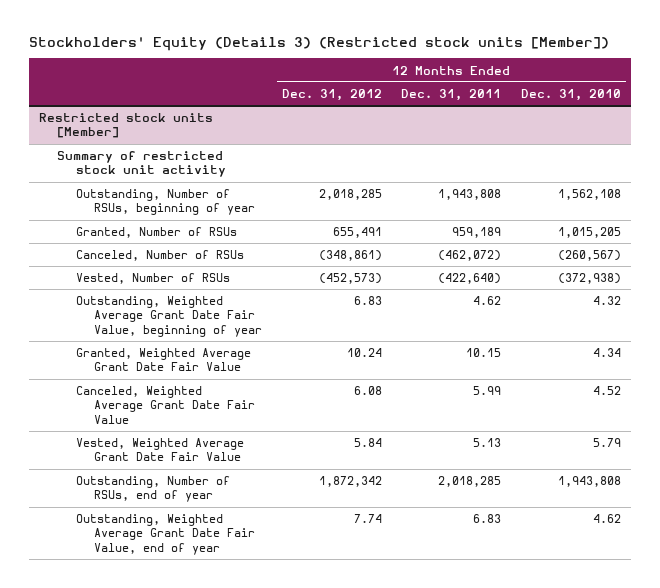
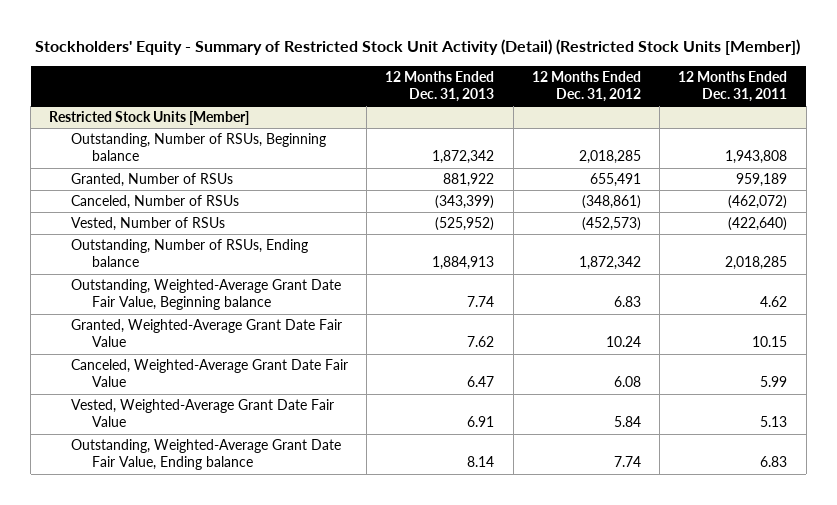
- Stockholders' Equity (Details 3) (Restricted stock units [Member])
+ Stockholders' Equity - Summary of Restricted Stock Unit Activity (Detail) (Restricted Stock Units [Member])
- | 12 Months Ended Dec. 31, 2012 | 12 Months Ended Dec. 31, 2011 | 12 Months Ended Dec. 31, 2010
+ | 12 Months Ended Dec. 31, 2013 | 12 Months Ended Dec. 31, 2012 | 12 Months Ended Dec. 31, 2011
- Restricted stock units [Member]
- Summary of restricted stock unit activity
- Outstanding, Number of RSUs, beginning of year | 2,018,285 | 1,943,808 | 1,562,108
+ Restricted Stock Units [Member]
+ Outstanding, Number of RSUs, Beginning balance | 1,872,342 | 2,018,285 | 1,943,808
- Outstanding, Weighted Average Grant Date Fair Value, beginning of year | 6.83 | 4.62 | 4.32
- Granted, Weighted Average Grant Date Fair Value | 10.24 | 10.15 | 4.34
- Canceled, Weighted Average Grant Date Fair Value | 6.08 | 5.99 | 4.52
- Vested, Weighted Average Grant Date Fair Value | 5.84 | 5.13 | 5.79
- Outstanding, Number of RSUs, end of year | 1,872,342 | 2,018,285 | 1,943,808
- Outstanding, Weighted Average Grant Date Fair Value, end of year | 7.74 | 6.83 | 4.62
+ Outstanding, Number of RSUs, Ending balance | 1,884,913 | 1,872,342 | 2,018,285
+ Outstanding, Weighted-Average Grant Date Fair Value, Beginning balance | 7.74 | 6.83 | 4.62
+ Granted, Weighted-Average Grant Date Fair Value | 7.62 | 10.24 | 10.15
+ Canceled, Weighted-Average Grant Date Fair Value | 6.47 | 6.08 | 5.99
+ Vested, Weighted-Average Grant Date Fair Value | 6.91 | 5.84 | 5.13
+ Outstanding, Weighted-Average Grant Date Fair Value, Ending balance | 8.14 | 7.74 | 6.83

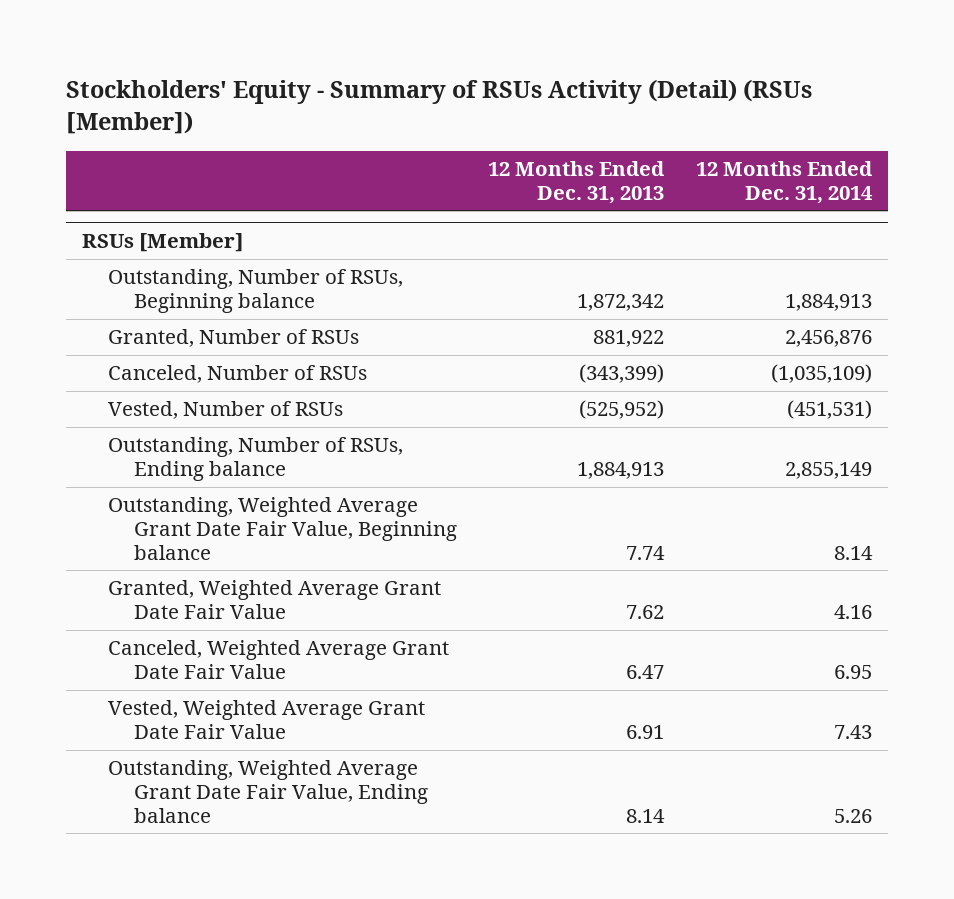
- Stockholders' Equity - Summary of Restricted Stock Unit Activity (Detail) (Restricted Stock Units [Member])
+ Stockholders' Equity - Summary of RSUs Activity (Detail) (RSUs [Member])
- | 12 Months Ended Dec. 31, 2013 | 12 Months Ended Dec. 31, 2012 | 12 Months Ended Dec. 31, 2011
+ | 12 Months Ended Dec. 31, 2013 | 12 Months Ended Dec. 31, 2014
- Restricted Stock Units [Member]
+ RSUs [Member]
- Outstanding, Weighted-Average Grant Date Fair Value, Beginning balance | 7.74 | 6.83 | 4.62
- Granted, Weighted-Average Grant Date Fair Value | 7.62 | 10.24 | 10.15
- Canceled, Weighted-Average Grant Date Fair Value | 6.47 | 6.08 | 5.99
- Vested, Weighted-Average Grant Date Fair Value | 6.91 | 5.84 | 5.13
- Outstanding, Weighted-Average Grant Date Fair Value, Ending balance | 8.14 | 7.74 | 6.83
+ Outstanding, Weighted Average Grant Date Fair Value, Beginning balance | 7.74 | 8.14
+ Granted, Weighted Average Grant Date Fair Value | 7.62 | 4.16
+ Canceled, Weighted Average Grant Date Fair Value | 6.47 | 6.95
+ Vested, Weighted Average Grant Date Fair Value | 6.91 | 7.43
+ Outstanding, Weighted Average Grant Date Fair Value, Ending balance | 8.14 | 5.26

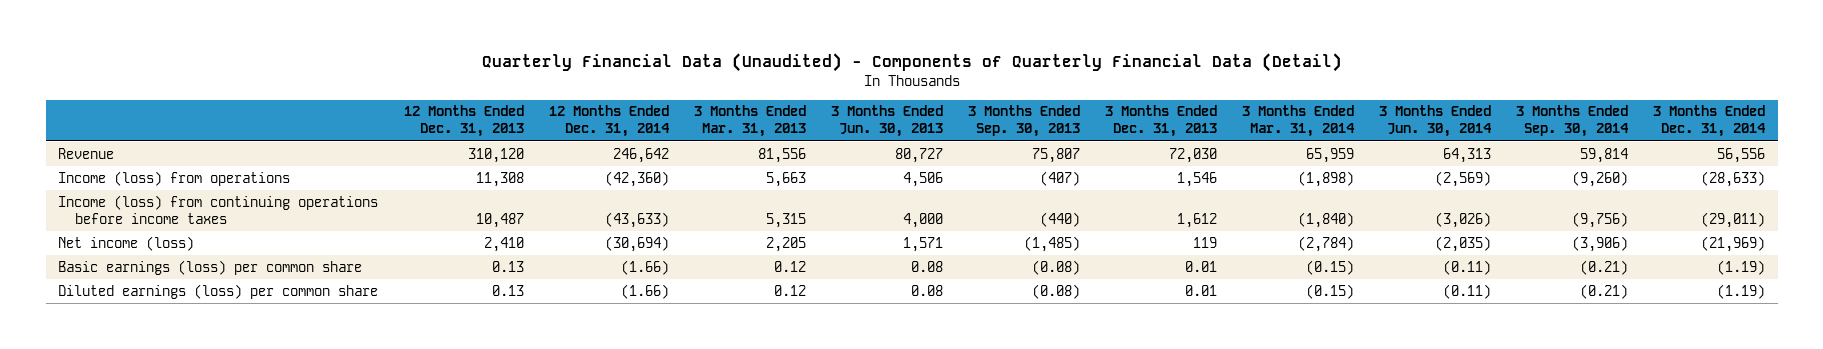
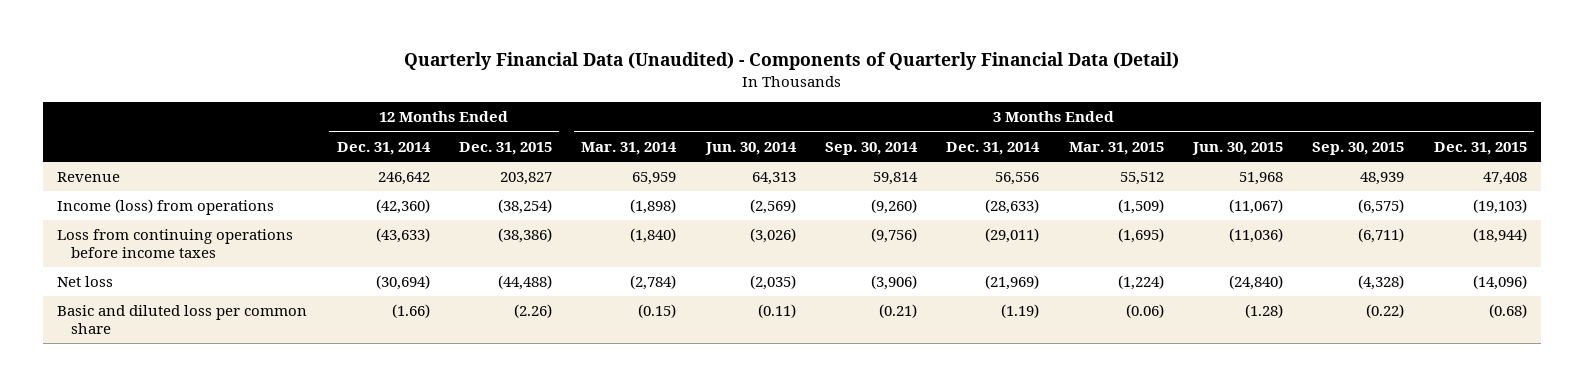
- | 12 Months Ended Dec. 31, 2013 | 12 Months Ended Dec. 31, 2014 | 3 Months Ended Mar. 31, 2013 | 3 Months Ended Jun. 30, 2013 | 3 Months Ended Sep. 30, 2013 | 3 Months Ended Dec. 31, 2013 | 3 Months Ended Mar. 31, 2014 | 3 Months Ended Jun. 30, 2014 | 3 Months Ended Sep. 30, 2014 | 3 Months Ended Dec. 31, 2014
+ | 12 Months Ended Dec. 31, 2014 | 12 Months Ended Dec. 31, 2015 | 3 Months Ended Mar. 31, 2014 | 3 Months Ended Jun. 30, 2014 | 3 Months Ended Sep. 30, 2014 | 3 Months Ended Dec. 31, 2014 | 3 Months Ended Mar. 31, 2015 | 3 Months Ended Jun. 30, 2015 | 3 Months Ended Sep. 30, 2015 | 3 Months Ended Dec. 31, 2015
- Income (loss) from continuing operations before income taxes | 10,487 | (43,633) | 5,315 | 4,000 | (440) | 1,612 | (1,840) | (3,026) | (9,756) | (29,011)
- Net income (loss) | 2,410 | (30,694) | 2,205 | 1,571 | (1,485) | 119 | (2,784) | (2,035) | (3,906) | (21,969)
- Basic earnings (loss) per common share | 0.13 | (1.66) | 0.12 | 0.08 | (0.08) | 0.01 | (0.15) | (0.11) | (0.21) | (1.19)
- Diluted earnings (loss) per common share | 0.13 | (1.66) | 0.12 | 0.08 | (0.08) | 0.01 | (0.15) | (0.11) | (0.21) | (1.19)
+ Loss from continuing operations before income taxes | (43,633) | (38,386) | (1,840) | (3,026) | (9,756) | (29,011) | (1,695) | (11,036) | (6,711) | (18,944)
+ Net loss | (30,694) | (44,488) | (2,784) | (2,035) | (3,906) | (21,969) | (1,224) | (24,840) | (4,328) | (14,096)
+ Basic and diluted loss per common share | (1.66) | (2.26) | (0.15) | (0.11) | (0.21) | (1.19) | (0.06) | (1.28) | (0.22) | (0.68)

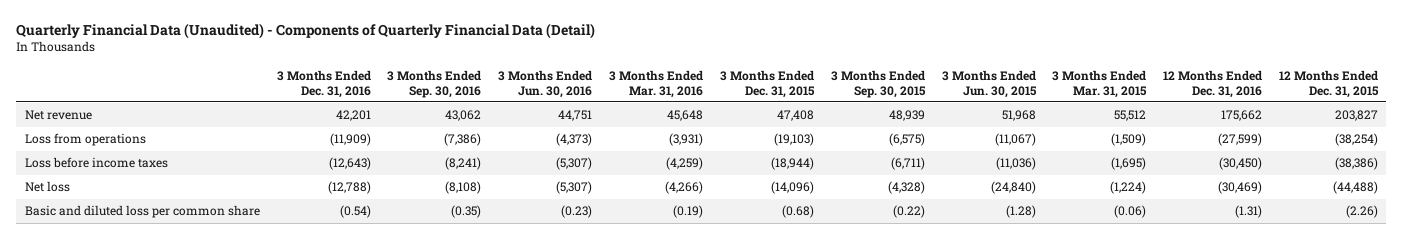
- | 12 Months Ended Dec. 31, 2014 | 12 Months Ended Dec. 31, 2015 | 3 Months Ended Mar. 31, 2014 | 3 Months Ended Jun. 30, 2014 | 3 Months Ended Sep. 30, 2014 | 3 Months Ended Dec. 31, 2014 | 3 Months Ended Mar. 31, 2015 | 3 Months Ended Jun. 30, 2015 | 3 Months Ended Sep. 30, 2015 | 3 Months Ended Dec. 31, 2015
+ | 3 Months Ended Dec. 31, 2016 | 3 Months Ended Sep. 30, 2016 | 3 Months Ended Jun. 30, 2016 | 3 Months Ended Mar. 31, 2016 | 3 Months Ended Dec. 31, 2015 | 3 Months Ended Sep. 30, 2015 | 3 Months Ended Jun. 30, 2015 | 3 Months Ended Mar. 31, 2015 | 12 Months Ended Dec. 31, 2016 | 12 Months Ended Dec. 31, 2015
- Revenue | 246,642 | 203,827 | 65,959 | 64,313 | 59,814 | 56,556 | 55,512 | 51,968 | 48,939 | 47,408
- Income (loss) from operations | (42,360) | (38,254) | (1,898) | (2,569) | (9,260) | (28,633) | (1,509) | (11,067) | (6,575) | (19,103)
- Loss from continuing operations before income taxes | (43,633) | (38,386) | (1,840) | (3,026) | (9,756) | (29,011) | (1,695) | (11,036) | (6,711) | (18,944)
+ Net revenue | 42,201 | 43,062 | 44,751 | 45,648 | 47,408 | 48,939 | 51,968 | 55,512 | 175,662 | 203,827
+ Loss from operations | (11,909) | (7,386) | (4,373) | (3,931) | (19,103) | (6,575) | (11,067) | (1,509) | (27,599) | (38,254)
+ Loss before income taxes | (12,643) | (8,241) | (5,307) | (4,259) | (18,944) | (6,711) | (11,036) | (1,695) | (30,450) | (38,386)

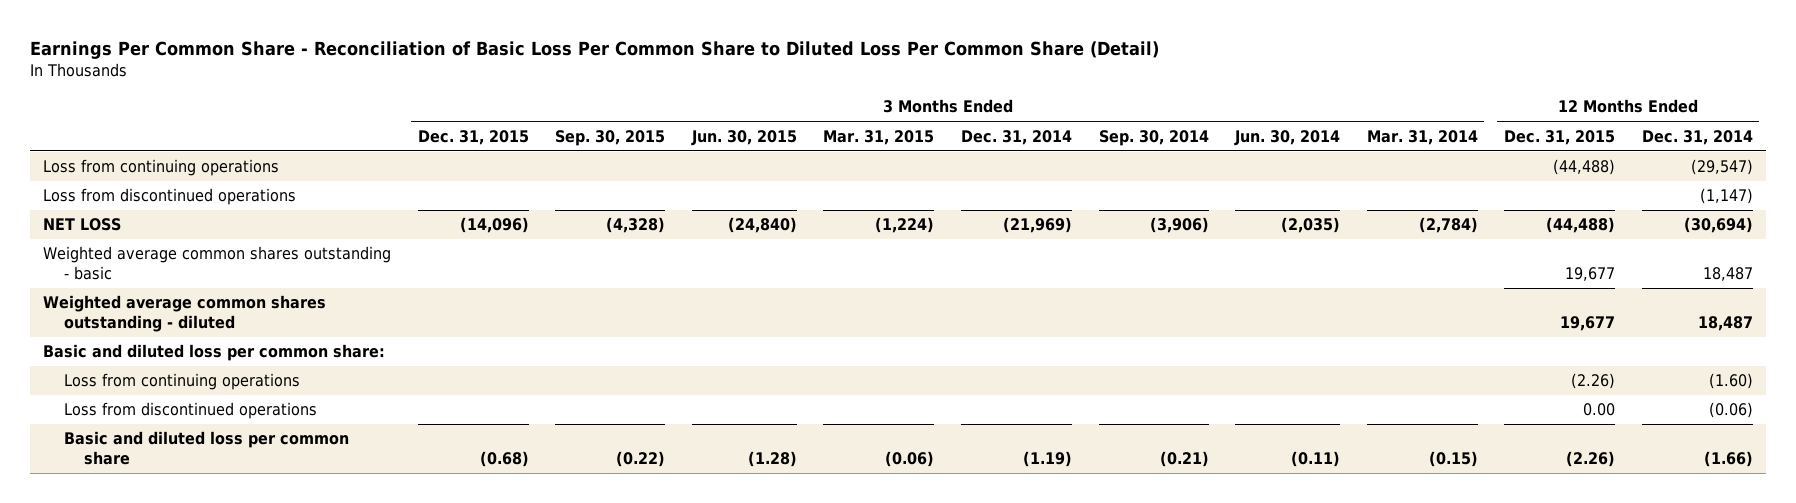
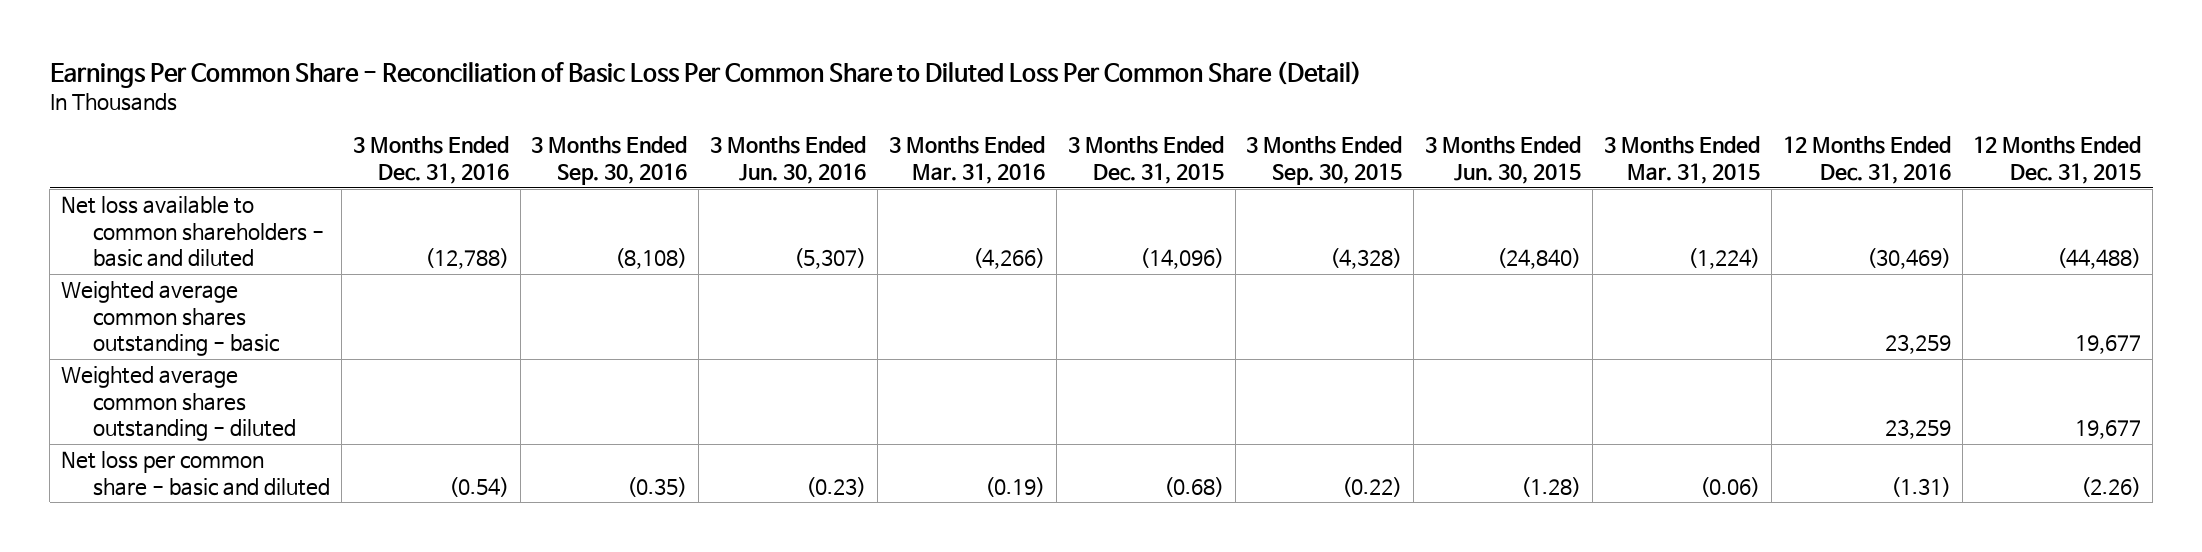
- | 3 Months Ended Dec. 31, 2015 | 3 Months Ended Sep. 30, 2015 | 3 Months Ended Jun. 30, 2015 | 3 Months Ended Mar. 31, 2015 | 3 Months Ended Dec. 31, 2014 | 3 Months Ended Sep. 30, 2014 | 3 Months Ended Jun. 30, 2014 | 3 Months Ended Mar. 31, 2014 | 12 Months Ended Dec. 31, 2015 | 12 Months Ended Dec. 31, 2014
+ | 3 Months Ended Dec. 31, 2016 | 3 Months Ended Sep. 30, 2016 | 3 Months Ended Jun. 30, 2016 | 3 Months Ended Mar. 31, 2016 | 3 Months Ended Dec. 31, 2015 | 3 Months Ended Sep. 30, 2015 | 3 Months Ended Jun. 30, 2015 | 3 Months Ended Mar. 31, 2015 | 12 Months Ended Dec. 31, 2016 | 12 Months Ended Dec. 31, 2015
- Loss from continuing operations | | | | | | | | | (44,488) | (29,547)
- Loss from discontinued operations | | | | | | | | | | (1,147)
- NET LOSS | (14,096) | (4,328) | (24,840) | (1,224) | (21,969) | (3,906) | (2,035) | (2,784) | (44,488) | (30,694)
+ Net loss available to common shareholders - basic and diluted | (12,788) | (8,108) | (5,307) | (4,266) | (14,096) | (4,328) | (24,840) | (1,224) | (30,469) | (44,488)
- Basic and diluted loss per common share:
- Loss from continuing operations | | | | | | | | | (2.26) | (1.60)
- Loss from discontinued operations | | | | | | | | | 0.00 | (0.06)
- Basic and diluted loss per common share | (0.68) | (0.22) | (1.28) | (0.06) | (1.19) | (0.21) | (0.11) | (0.15) | (2.26) | (1.66)
+ Net loss per common share - basic and diluted | (0.54) | (0.35) | (0.23) | (0.19) | (0.68) | (0.22) | (1.28) | (0.06) | (1.31) | (2.26)

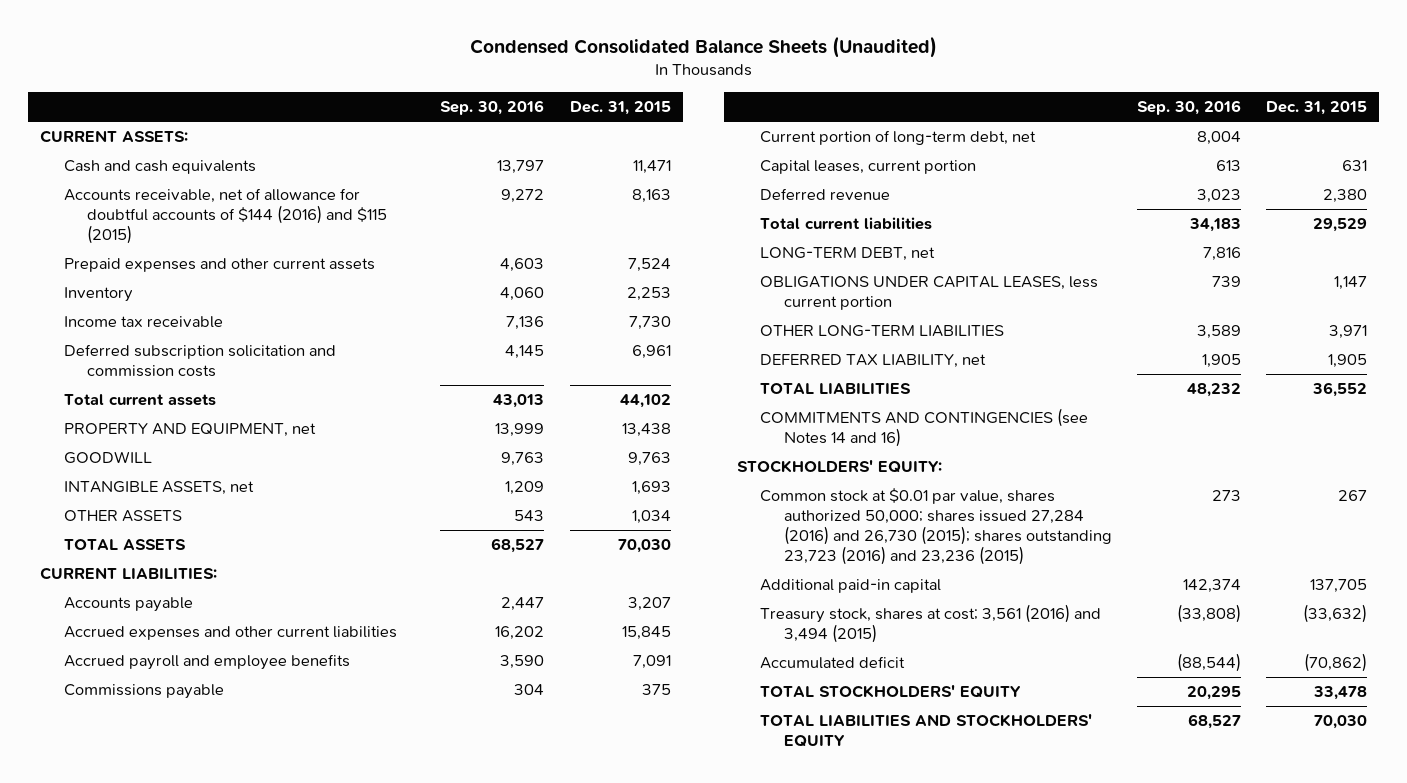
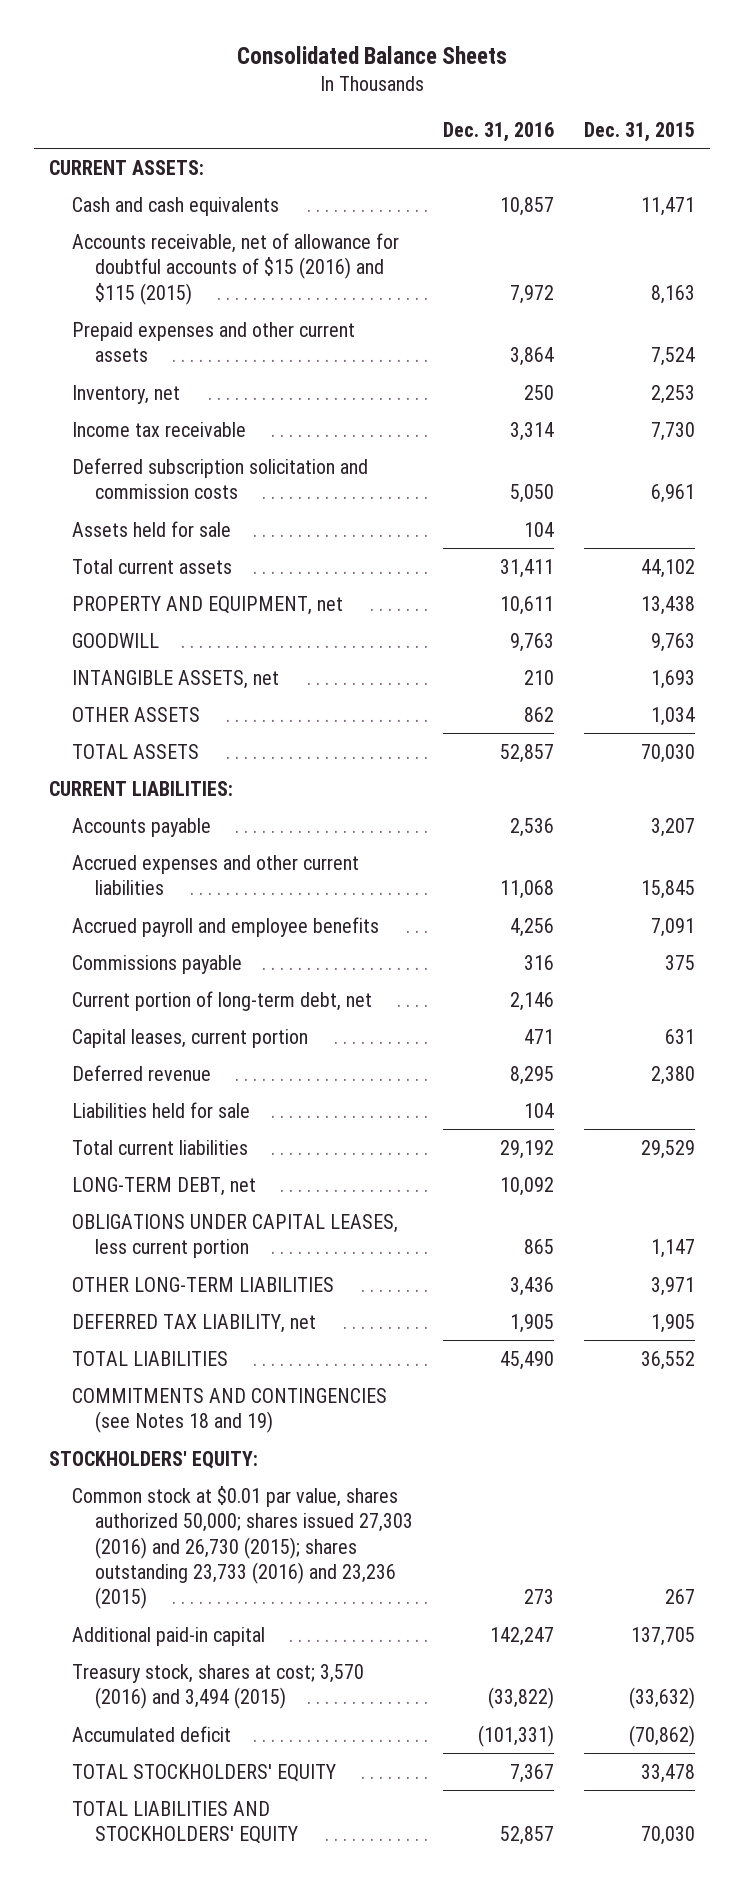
- Condensed Consolidated Balance Sheets (Unaudited)
+ Consolidated Balance Sheets
- | Sep. 30, 2016 | Dec. 31, 2015
+ | Dec. 31, 2016 | Dec. 31, 2015
- Accounts receivable, net of allowance for doubtful accounts of $144 (2016) and $115 (2015) | 9,272 | 8,163
+ Accounts receivable, net of allowance for doubtful accounts of $15 (2016) and $115 (2015) | 7,972 | 8,163
- Inventory | 4,060 | 2,253
+ Inventory, net | 250 | 2,253
+ Assets held for sale | 104 |
+ Liabilities held for sale | 104 |
- COMMITMENTS AND CONTINGENCIES (see Notes 14 and 16)
+ COMMITMENTS AND CONTINGENCIES (see Notes 18 and 19)
- Common stock at $0.01 par value, shares authorized 50,000; shares issued 27,284 (2016) and 26,730 (2015); shares outstanding 23,723 (2016) and 23,236 (2015) | 273 | 267
+ Common stock at $0.01 par value, shares authorized 50,000; shares issued 27,303 (2016) and 26,730 (2015); shares outstanding 23,733 (2016) and 23,236 (2015) | 273 | 267
- Treasury stock, shares at cost; 3,561 (2016) and 3,494 (2015) | (33,808) | (33,632)
+ Treasury stock, shares at cost; 3,570 (2016) and 3,494 (2015) | (33,822) | (33,632)

